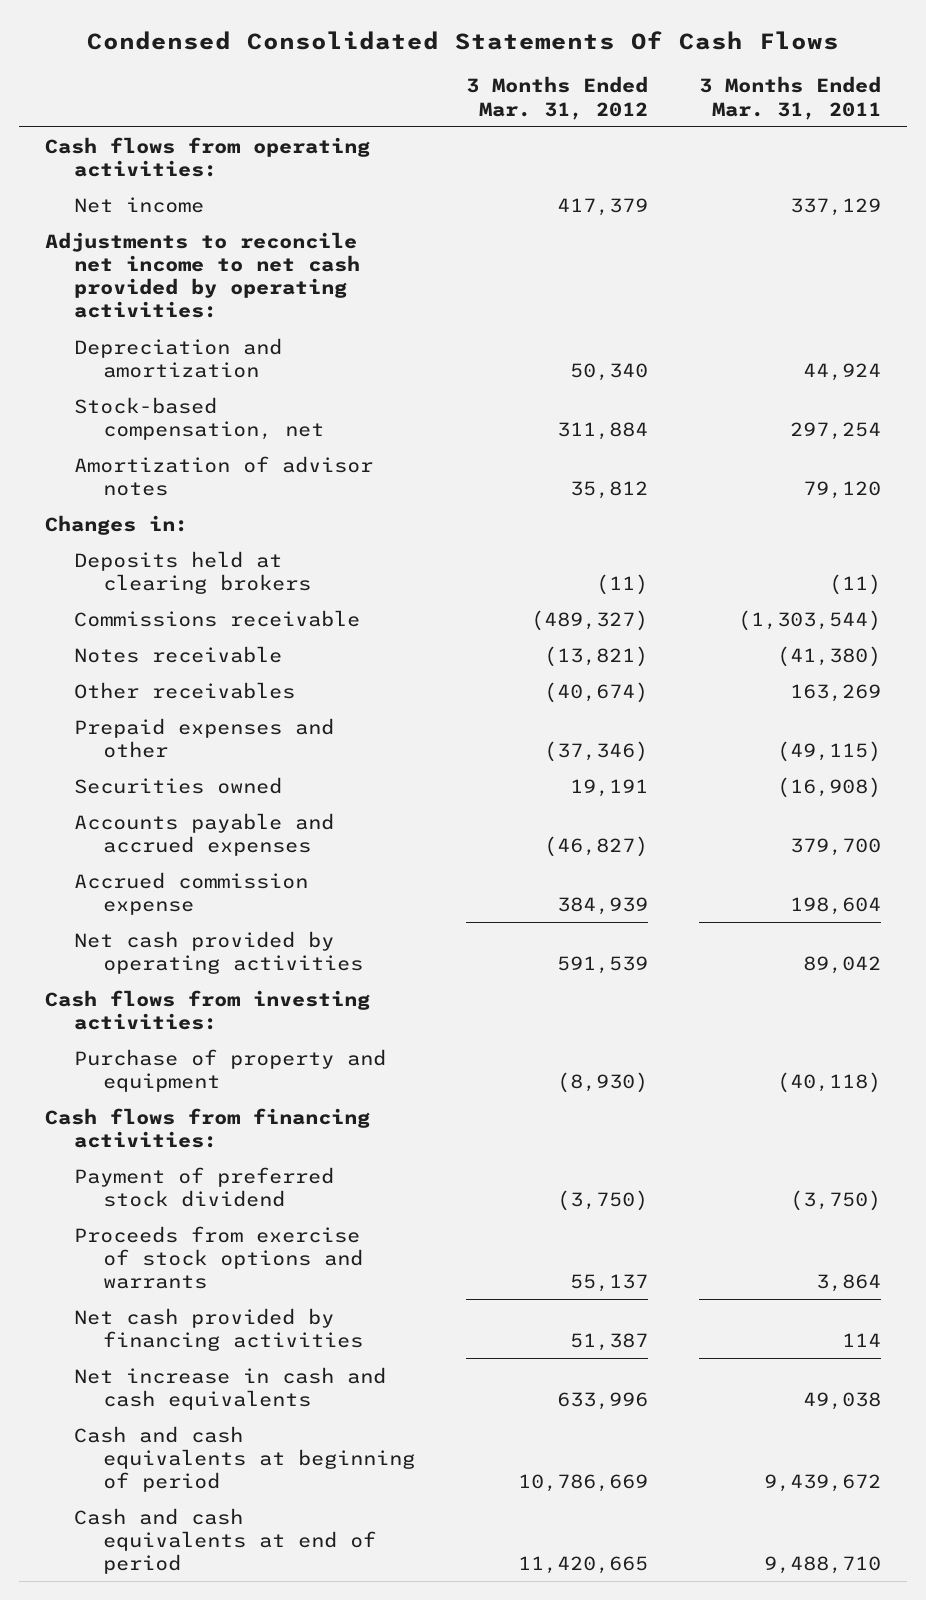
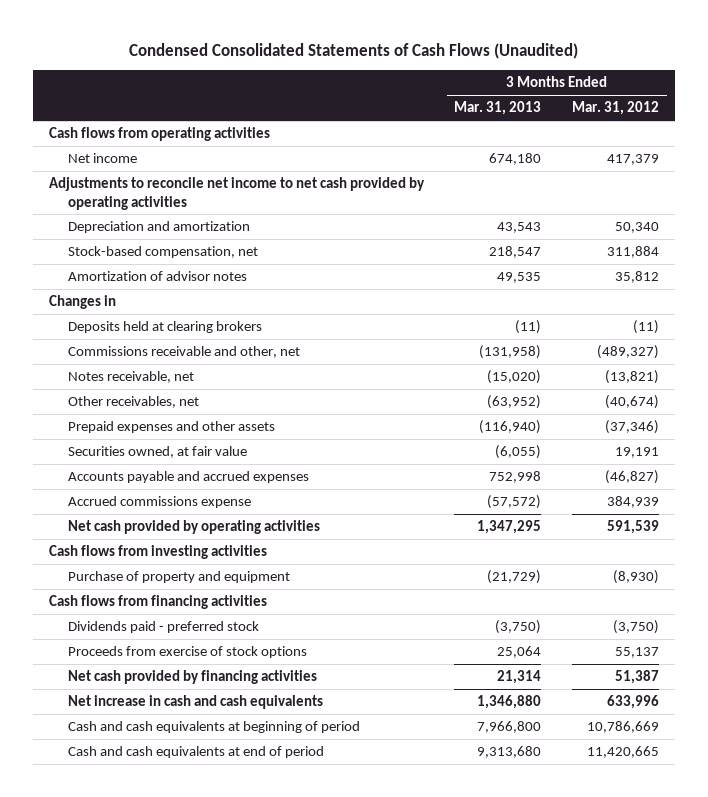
- Condensed Consolidated Statements Of Cash Flows
+ Condensed Consolidated Statements of Cash Flows (Unaudited)
- | 3 Months Ended Mar. 31, 2012 | 3 Months Ended Mar. 31, 2011
+ | 3 Months Ended Mar. 31, 2013 | 3 Months Ended Mar. 31, 2012
- Cash flows from operating activities:
+ Cash flows from operating activities
- Adjustments to reconcile net income to net cash provided by operating activities:
+ Adjustments to reconcile net income to net cash provided by operating activities
- Changes in:
+ Changes in
- Commissions receivable | (489,327) | (1,303,544)
- Notes receivable | (13,821) | (41,380)
- Other receivables | (40,674) | 163,269
- Prepaid expenses and other | (37,346) | (49,115)
- Securities owned | 19,191 | (16,908)
+ Commissions receivable and other, net | (131,958) | (489,327)
+ Notes receivable, net | (15,020) | (13,821)
+ Other receivables, net | (63,952) | (40,674)
+ Prepaid expenses and other assets | (116,940) | (37,346)
+ Securities owned, at fair value | (6,055) | 19,191
- Accrued commission expense | 384,939 | 198,604
+ Accrued commissions expense | (57,572) | 384,939
- Cash flows from investing activities:
+ Cash flows from investing activities
- Cash flows from financing activities:
- Payment of preferred stock dividend | (3,750) | (3,750)
- Proceeds from exercise of stock options and warrants | 55,137 | 3,864
+ Cash flows from financing activities
+ Dividends paid - preferred stock | (3,750) | (3,750)
+ Proceeds from exercise of stock options | 25,064 | 55,137

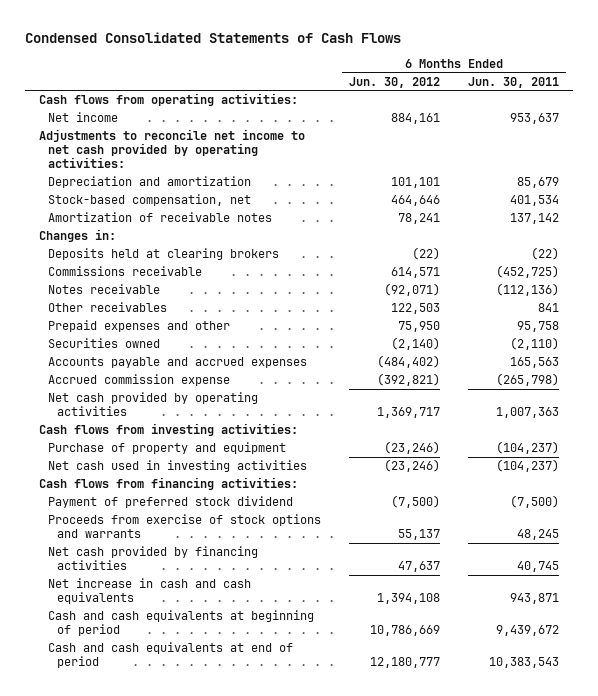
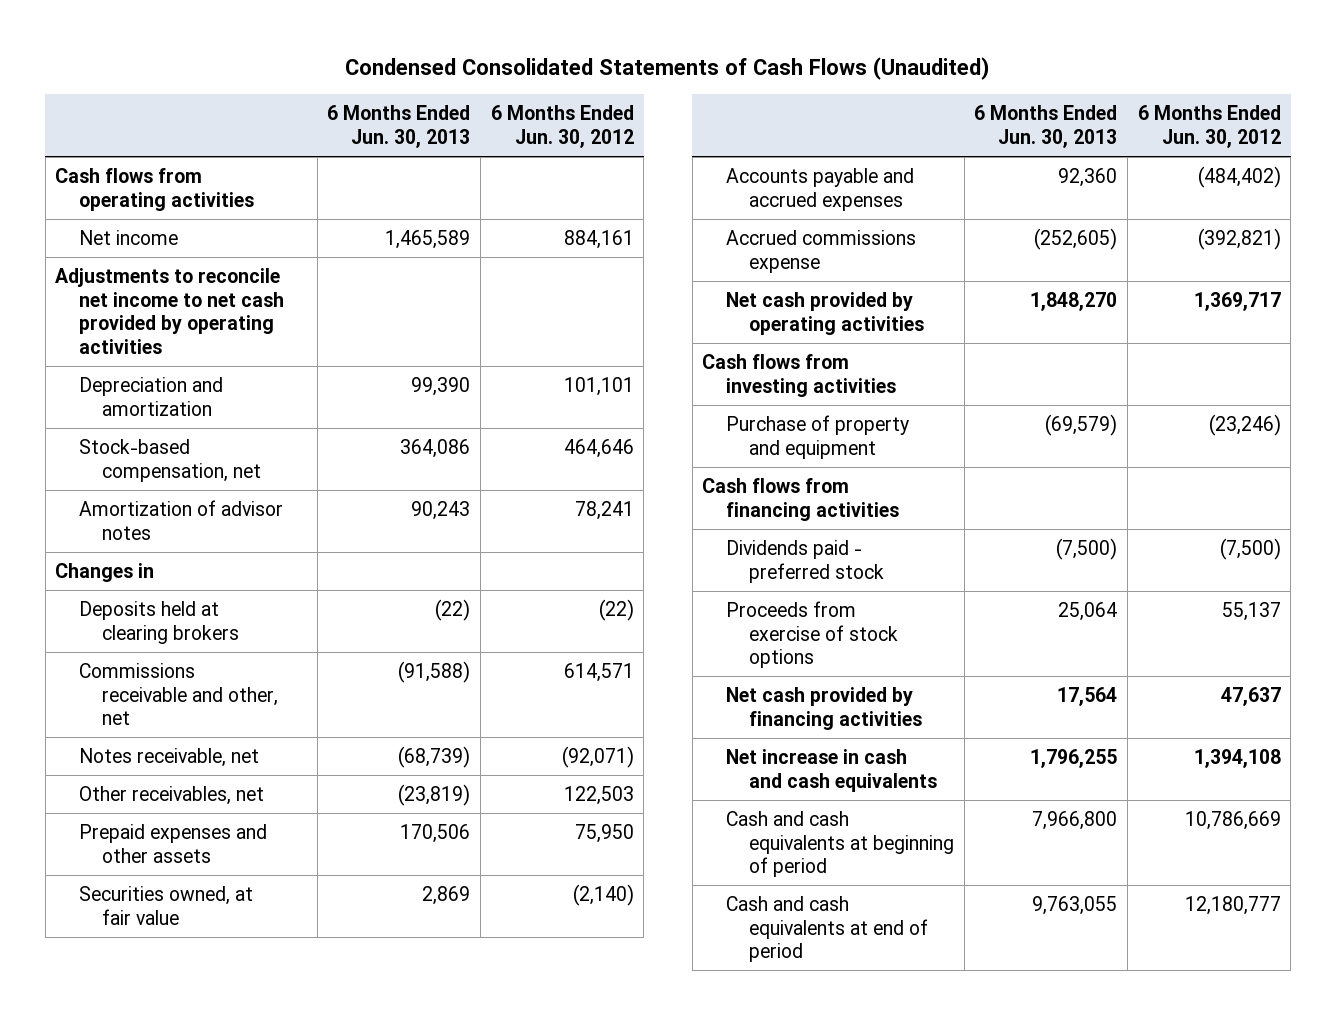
- Condensed Consolidated Statements of Cash Flows
+ Condensed Consolidated Statements of Cash Flows (Unaudited)
- | 6 Months Ended Jun. 30, 2012 | 6 Months Ended Jun. 30, 2011
+ | 6 Months Ended Jun. 30, 2013 | 6 Months Ended Jun. 30, 2012
- Cash flows from operating activities:
+ Cash flows from operating activities
- Adjustments to reconcile net income to net cash provided by operating activities:
+ Adjustments to reconcile net income to net cash provided by operating activities
- Amortization of receivable notes | 78,241 | 137,142
- Changes in:
+ Amortization of advisor notes | 90,243 | 78,241
+ Changes in
- Commissions receivable | 614,571 | (452,725)
- Notes receivable | (92,071) | (112,136)
- Other receivables | 122,503 | 841
- Prepaid expenses and other | 75,950 | 95,758
- Securities owned | (2,140) | (2,110)
+ Commissions receivable and other, net | (91,588) | 614,571
+ Notes receivable, net | (68,739) | (92,071)
+ Other receivables, net | (23,819) | 122,503
+ Prepaid expenses and other assets | 170,506 | 75,950
+ Securities owned, at fair value | 2,869 | (2,140)
- Accrued commission expense | (392,821) | (265,798)
+ Accrued commissions expense | (252,605) | (392,821)
- Cash flows from investing activities:
+ Cash flows from investing activities
- Net cash used in investing activities | (23,246) | (104,237)
- Cash flows from financing activities:
- Payment of preferred stock dividend | (7,500) | (7,500)
- Proceeds from exercise of stock options and warrants | 55,137 | 48,245
+ Cash flows from financing activities
+ Dividends paid - preferred stock | (7,500) | (7,500)
+ Proceeds from exercise of stock options | 25,064 | 55,137

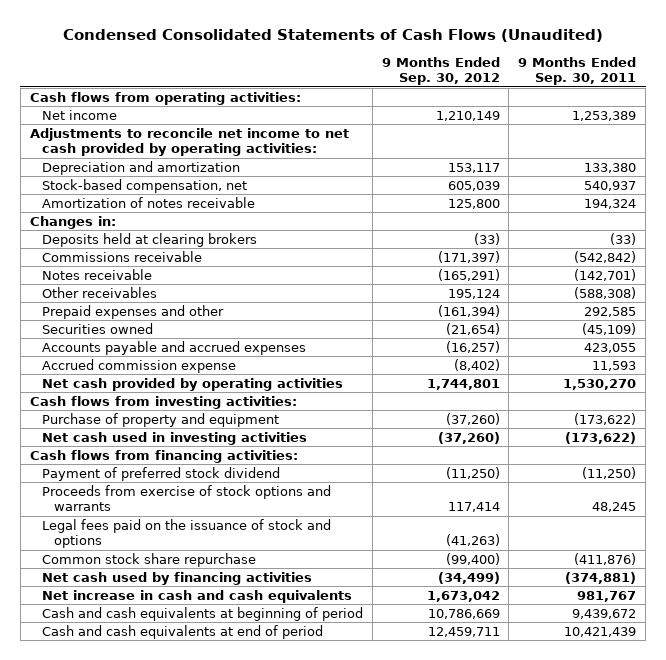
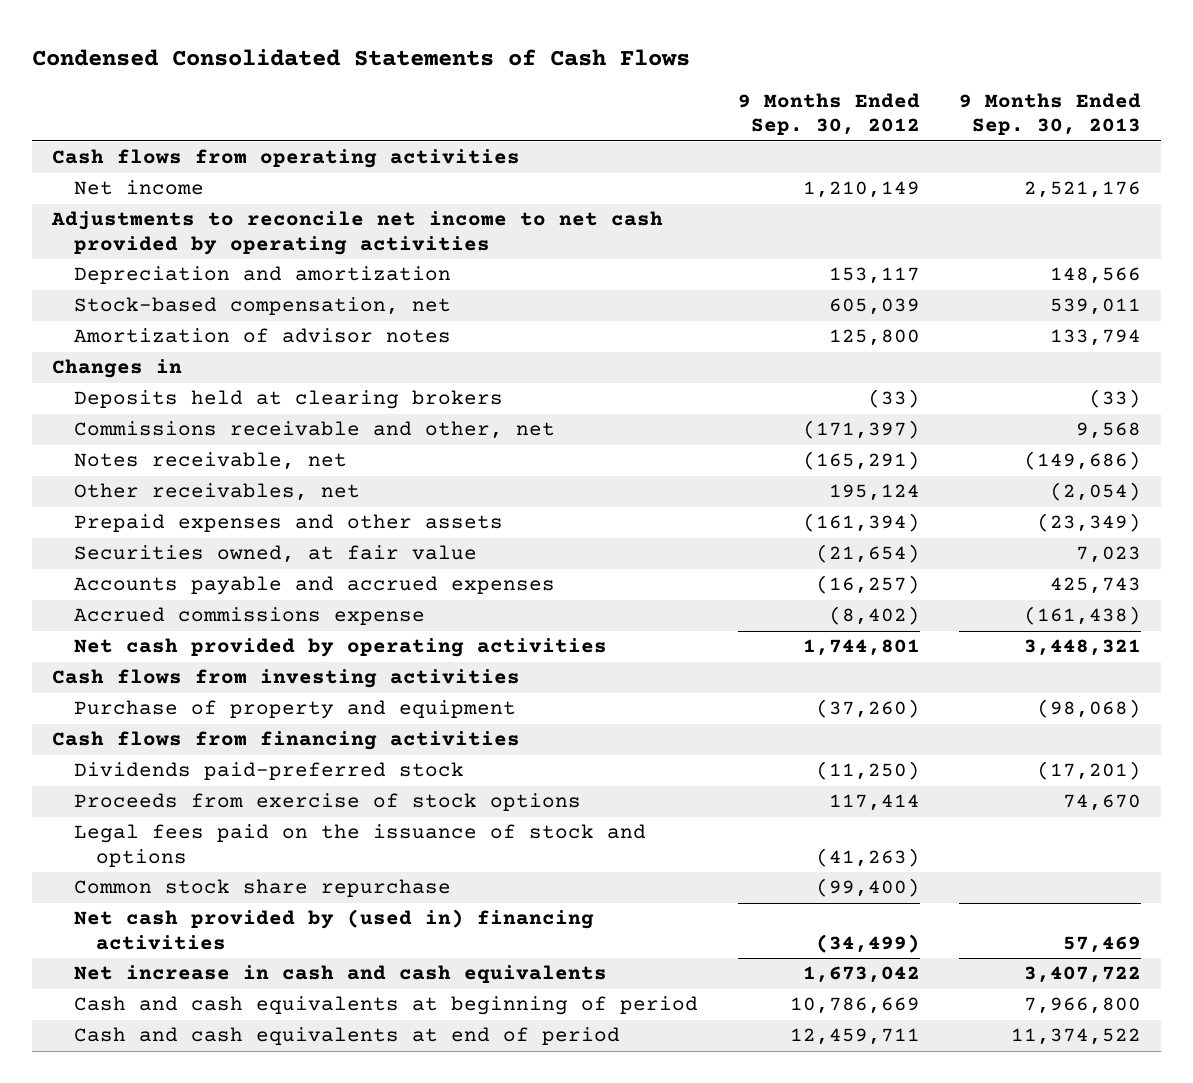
- Condensed Consolidated Statements of Cash Flows (Unaudited)
+ Condensed Consolidated Statements of Cash Flows
- | 9 Months Ended Sep. 30, 2012 | 9 Months Ended Sep. 30, 2011
+ | 9 Months Ended Sep. 30, 2012 | 9 Months Ended Sep. 30, 2013
- Cash flows from operating activities:
+ Cash flows from operating activities
- Adjustments to reconcile net income to net cash provided by operating activities:
+ Adjustments to reconcile net income to net cash provided by operating activities
- Amortization of notes receivable | 125,800 | 194,324
- Changes in:
+ Amortization of advisor notes | 125,800 | 133,794
+ Changes in
- Commissions receivable | (171,397) | (542,842)
- Notes receivable | (165,291) | (142,701)
- Other receivables | 195,124 | (588,308)
- Prepaid expenses and other | (161,394) | 292,585
- Securities owned | (21,654) | (45,109)
+ Commissions receivable and other, net | (171,397) | 9,568
+ Notes receivable, net | (165,291) | (149,686)
+ Other receivables, net | 195,124 | (2,054)
+ Prepaid expenses and other assets | (161,394) | (23,349)
+ Securities owned, at fair value | (21,654) | 7,023
- Accrued commission expense | (8,402) | 11,593
+ Accrued commissions expense | (8,402) | (161,438)
- Cash flows from investing activities:
+ Cash flows from investing activities
- Net cash used in investing activities | (37,260) | (173,622)
- Cash flows from financing activities:
- Payment of preferred stock dividend | (11,250) | (11,250)
- Proceeds from exercise of stock options and warrants | 117,414 | 48,245
+ Cash flows from financing activities
+ Dividends paid-preferred stock | (11,250) | (17,201)
+ Proceeds from exercise of stock options | 117,414 | 74,670
- Net cash used by financing activities | (34,499) | (374,881)
+ Net cash provided by (used in) financing activities | (34,499) | 57,469

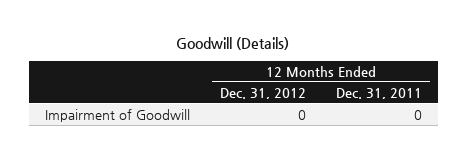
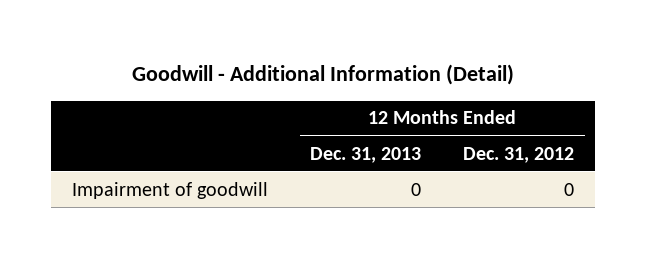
- Goodwill (Details)
+ Goodwill - Additional Information (Detail)
- | 12 Months Ended Dec. 31, 2012 | 12 Months Ended Dec. 31, 2011
+ | 12 Months Ended Dec. 31, 2013 | 12 Months Ended Dec. 31, 2012
- Impairment of Goodwill | 0 | 0
+ Impairment of goodwill | 0 | 0

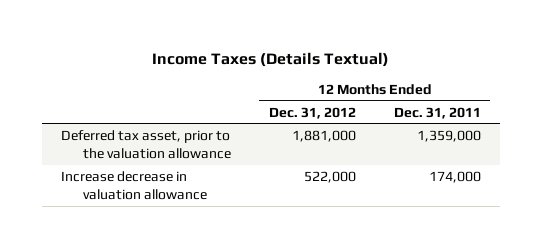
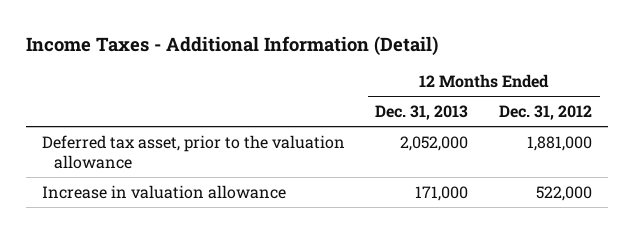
- Income Taxes (Details Textual)
+ Income Taxes - Additional Information (Detail)
- | 12 Months Ended Dec. 31, 2012 | 12 Months Ended Dec. 31, 2011
+ | 12 Months Ended Dec. 31, 2013 | 12 Months Ended Dec. 31, 2012
- Increase decrease in valuation allowance | 522,000 | 174,000
+ Increase in valuation allowance | 171,000 | 522,000

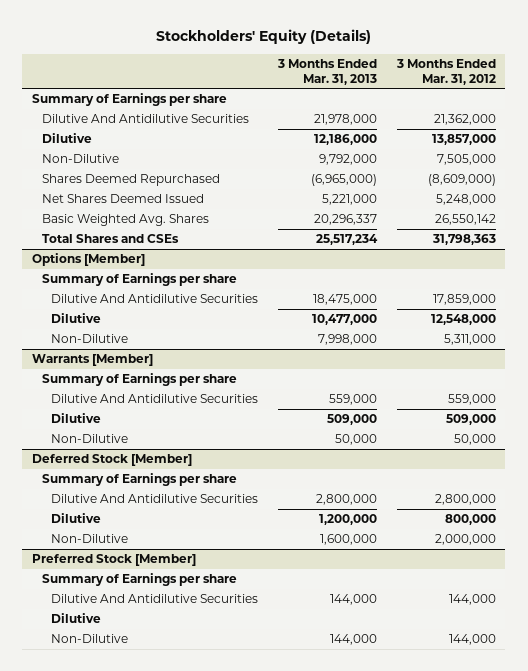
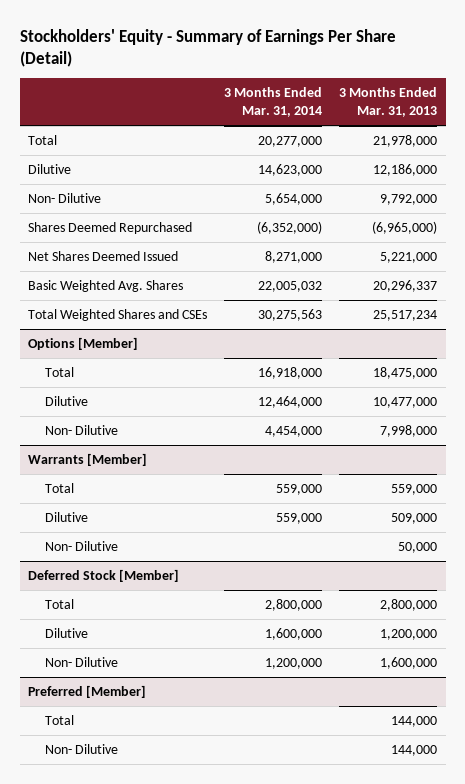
- Stockholders' Equity (Details)
+ Stockholders' Equity - Summary of Earnings Per Share (Detail)
- | 3 Months Ended Mar. 31, 2013 | 3 Months Ended Mar. 31, 2012
+ | 3 Months Ended Mar. 31, 2014 | 3 Months Ended Mar. 31, 2013
- Summary of Earnings per share
- Dilutive And Antidilutive Securities | 21,978,000 | 21,362,000
+ Total | 20,277,000 | 21,978,000
- Non-Dilutive | 9,792,000 | 7,505,000
+ Non- Dilutive | 5,654,000 | 9,792,000
- Total Shares and CSEs | 25,517,234 | 31,798,363
+ Total Weighted Shares and CSEs | 30,275,563 | 25,517,234
@ Options [Member]
- Summary of Earnings per share
- Dilutive And Antidilutive Securities | 18,475,000 | 17,859,000
+ Total | 16,918,000 | 18,475,000
- Non-Dilutive | 7,998,000 | 5,311,000
+ Non- Dilutive | 4,454,000 | 7,998,000
@ Warrants [Member]
- Summary of Earnings per share
- Dilutive And Antidilutive Securities | 559,000 | 559,000
+ Total | 559,000 | 559,000
- Non-Dilutive | 50,000 | 50,000
+ Non- Dilutive | | 50,000
@ Deferred Stock [Member]
- Summary of Earnings per share
- Dilutive And Antidilutive Securities | 2,800,000 | 2,800,000
+ Total | 2,800,000 | 2,800,000
- Non-Dilutive | 1,600,000 | 2,000,000
- Preferred Stock [Member]
- Summary of Earnings per share
- Dilutive And Antidilutive Securities | 144,000 | 144,000
- Dilutive
- Non-Dilutive | 144,000 | 144,000
@ Deferred Stock [Member]
+ Non- Dilutive | 1,200,000 | 1,600,000
+ Preferred [Member]
+ Total | | 144,000
+ Non- Dilutive | | 144,000

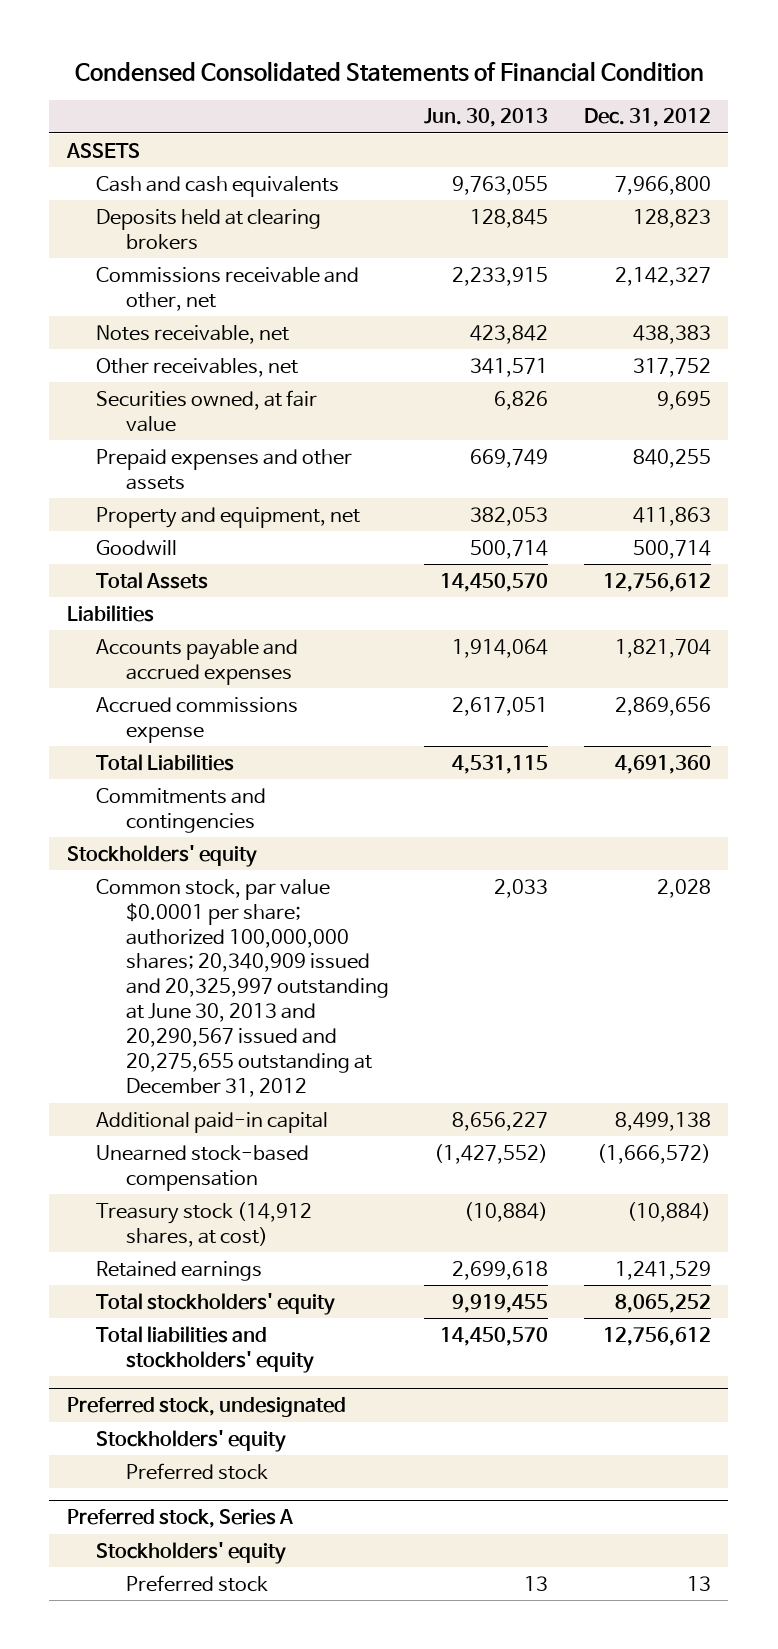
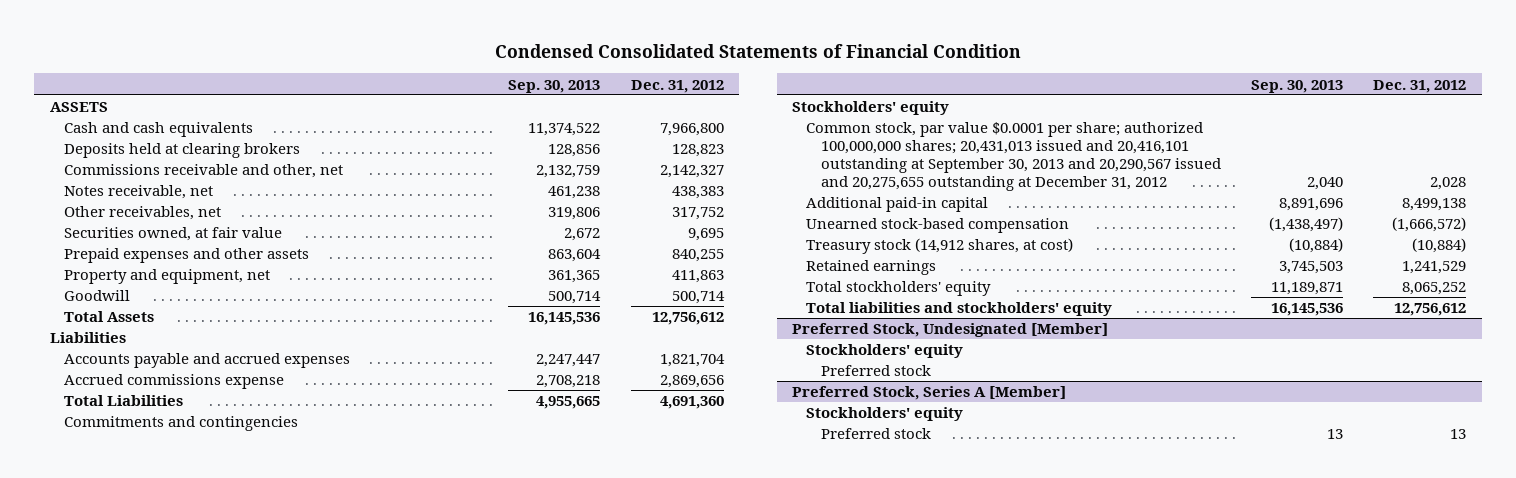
- | Jun. 30, 2013 | Dec. 31, 2012
+ | Sep. 30, 2013 | Dec. 31, 2012
- Common stock, par value $0.0001 per share; authorized 100,000,000 shares; 20,340,909 issued and 20,325,997 outstanding at June 30, 2013 and 20,290,567 issued and 20,275,655 outstanding at December 31, 2012 | 2,033 | 2,028
+ Common stock, par value $0.0001 per share; authorized 100,000,000 shares; 20,431,013 issued and 20,416,101 outstanding at September 30, 2013 and 20,290,567 issued and 20,275,655 outstanding at December 31, 2012 | 2,040 | 2,028
- Preferred stock, undesignated
+ Preferred Stock, Undesignated [Member]
- Preferred stock, Series A
+ Preferred Stock, Series A [Member]

